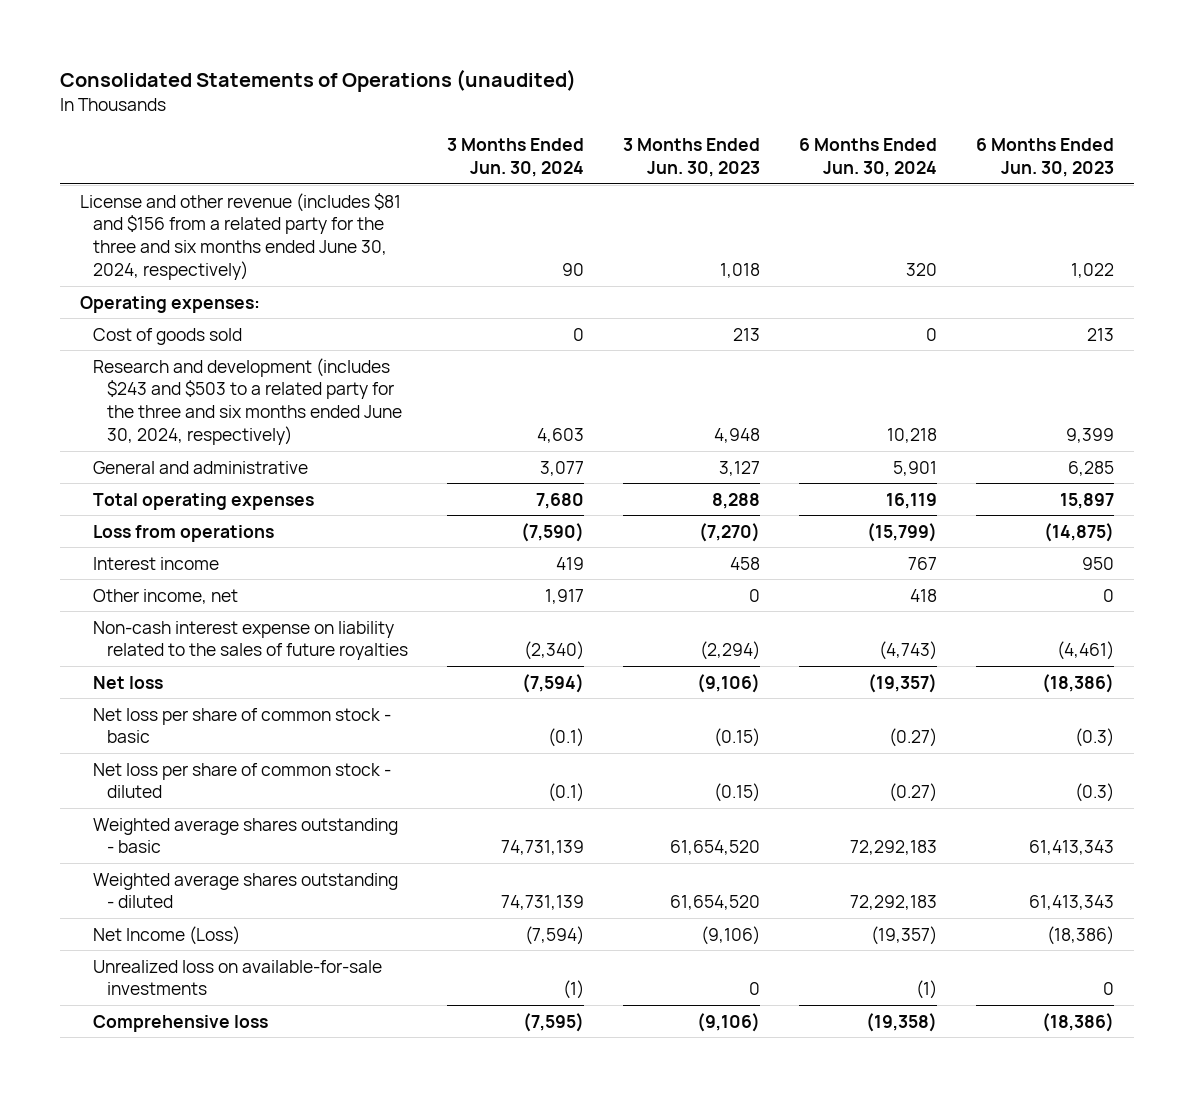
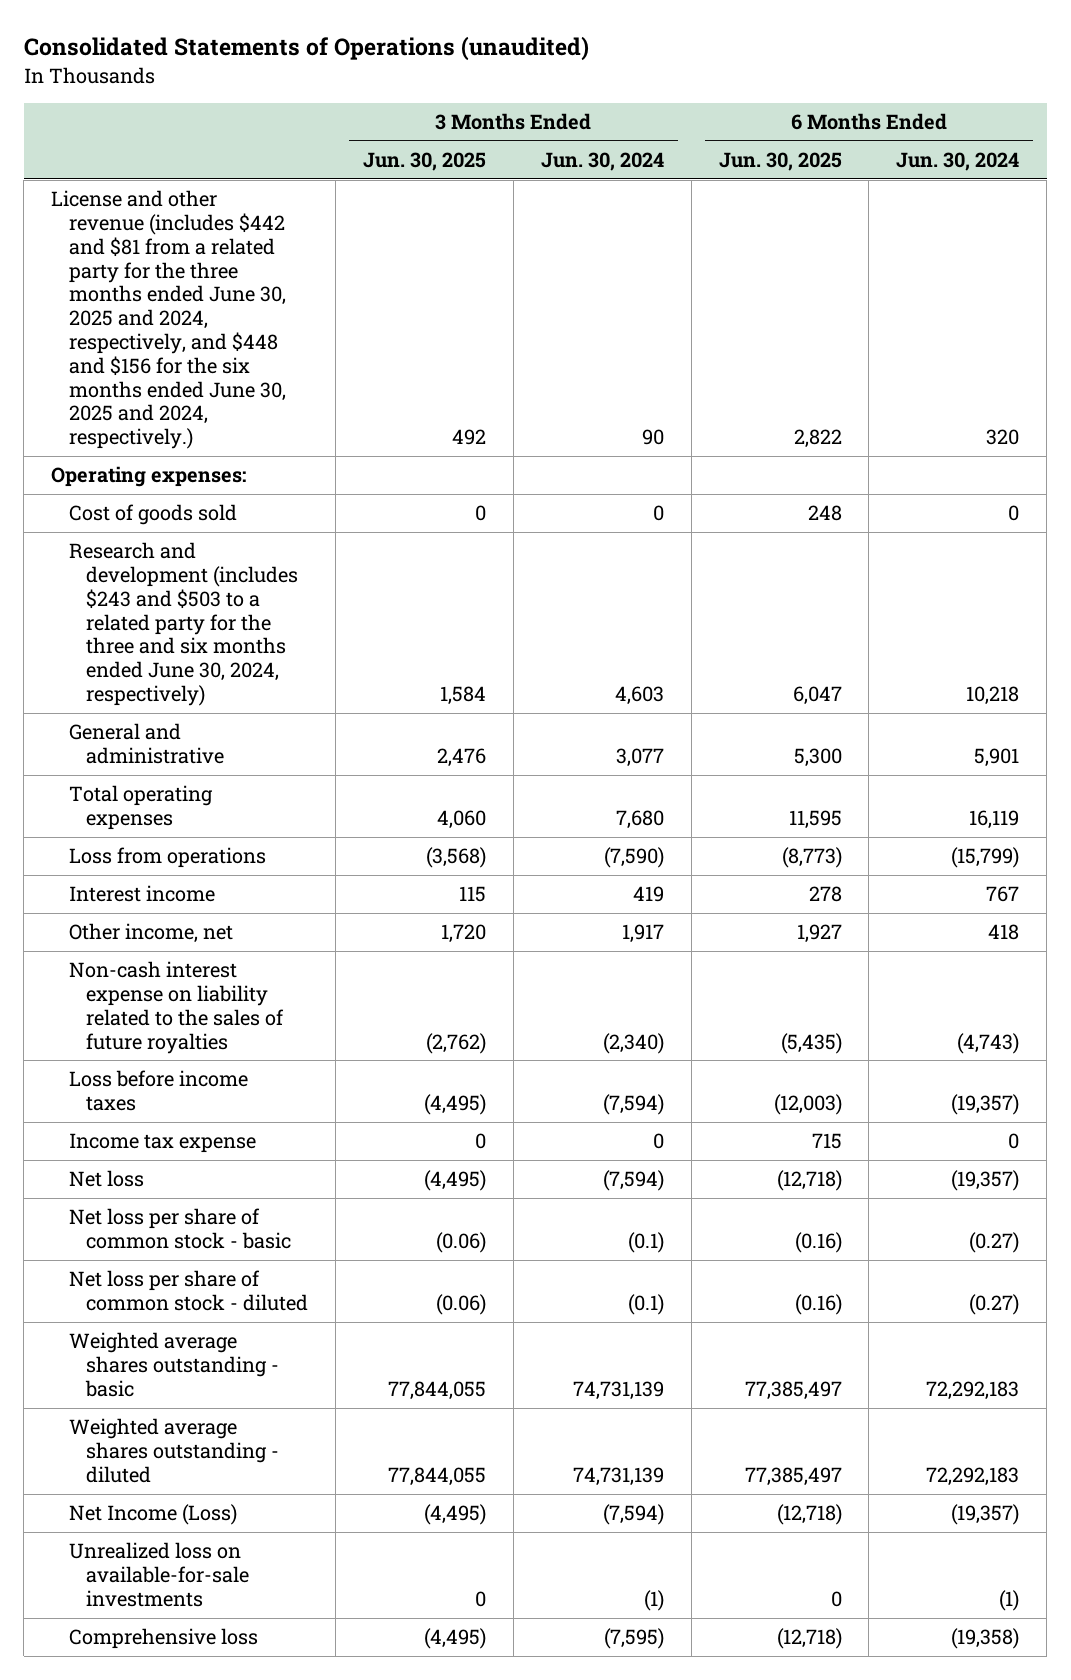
- | 3 Months Ended Jun. 30, 2024 | 3 Months Ended Jun. 30, 2023 | 6 Months Ended Jun. 30, 2024 | 6 Months Ended Jun. 30, 2023
+ | 3 Months Ended Jun. 30, 2025 | 3 Months Ended Jun. 30, 2024 | 6 Months Ended Jun. 30, 2025 | 6 Months Ended Jun. 30, 2024
- License and other revenue (includes $81 and $156 from a related party for the three and six months ended June 30, 2024, respectively) | 90 | 1,018 | 320 | 1,022
+ License and other revenue (includes $442 and $81 from a related party for the three months ended June 30, 2025 and 2024, respectively, and $448 and $156 for the six months ended June 30, 2025 and 2024, respectively.) | 492 | 90 | 2,822 | 320
+ Loss before income taxes | (4,495) | (7,594) | (12,003) | (19,357)
+ Income tax expense | 0 | 0 | 715 | 0

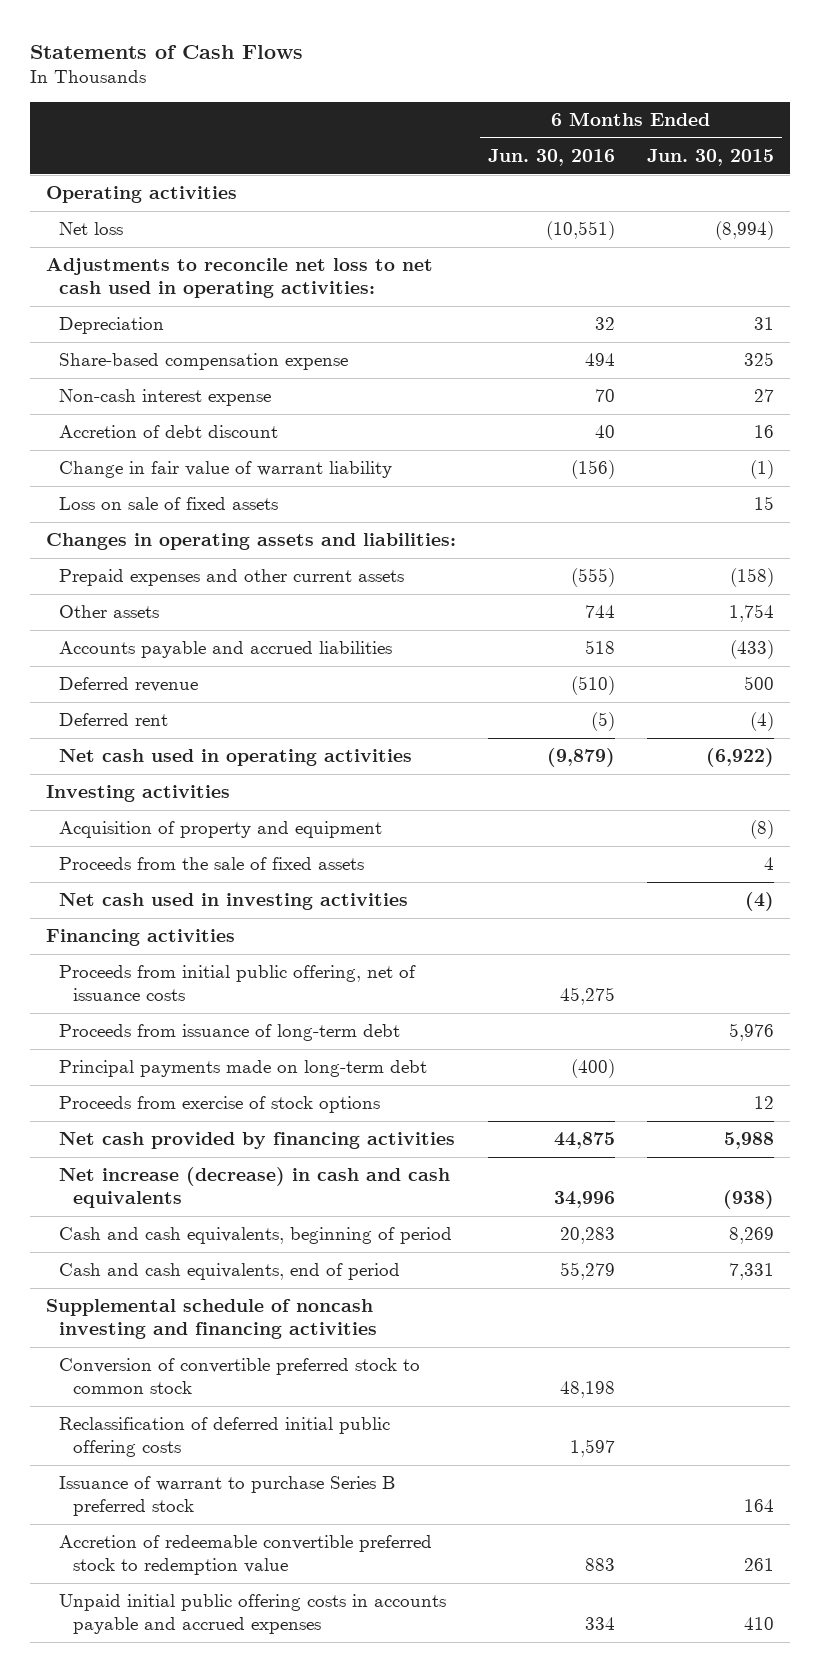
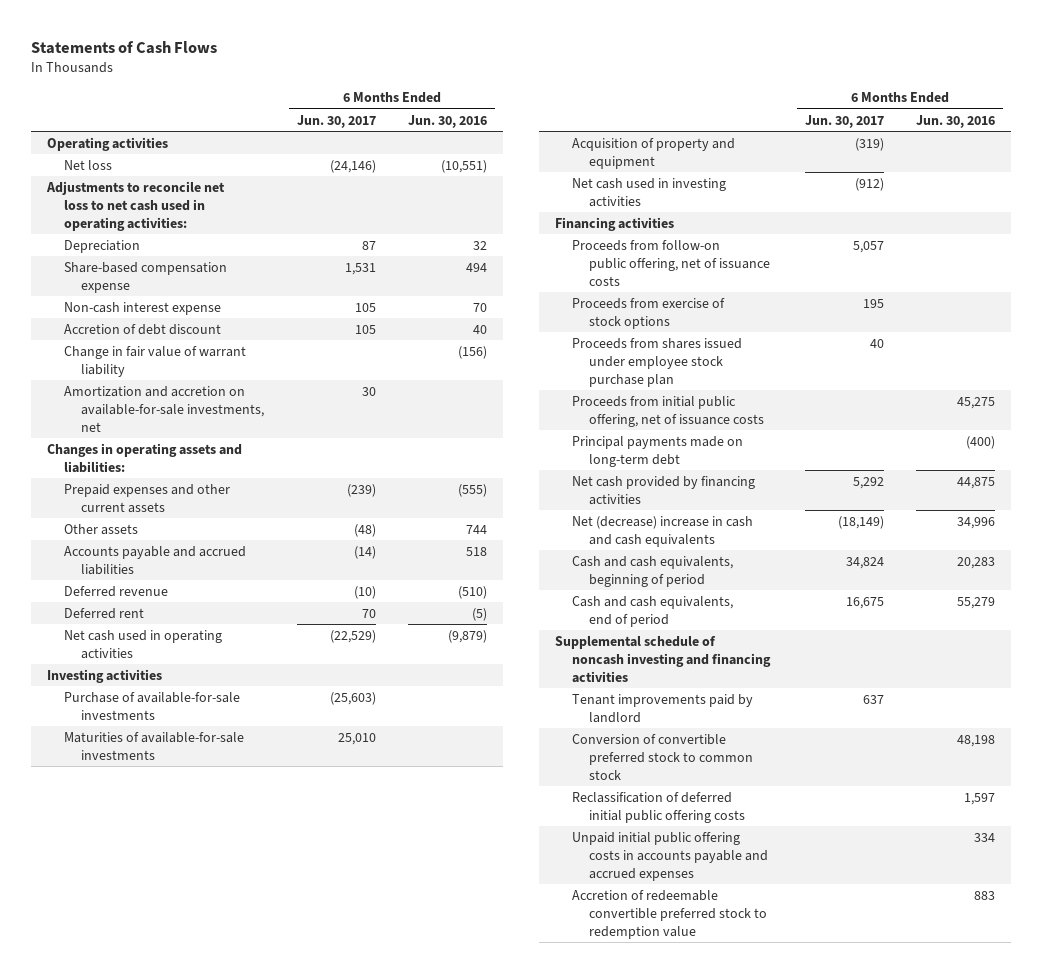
- | 6 Months Ended Jun. 30, 2016 | 6 Months Ended Jun. 30, 2015
+ | 6 Months Ended Jun. 30, 2017 | 6 Months Ended Jun. 30, 2016
- Loss on sale of fixed assets | | 15
+ Amortization and accretion on available-for-sale investments, net | 30 |
+ Purchase of available-for-sale investments | (25,603) |
+ Maturities of available-for-sale investments | 25,010 |
- Proceeds from the sale of fixed assets | | 4
+ Proceeds from follow-on public offering, net of issuance costs | 5,057 |
moved up: Proceeds from exercise of stock options | 195 |
+ Proceeds from shares issued under employee stock purchase plan | 40 |
- Proceeds from issuance of long-term debt | | 5,976
- Net increase (decrease) in cash and cash equivalents | 34,996 | (938)
+ Net (decrease) increase in cash and cash equivalents | (18,149) | 34,996
+ Tenant improvements paid by landlord | 637 |
- Issuance of warrant to purchase Series B preferred stock | | 164
moved down: Accretion of redeemable convertible preferred stock to redemption value | | 883

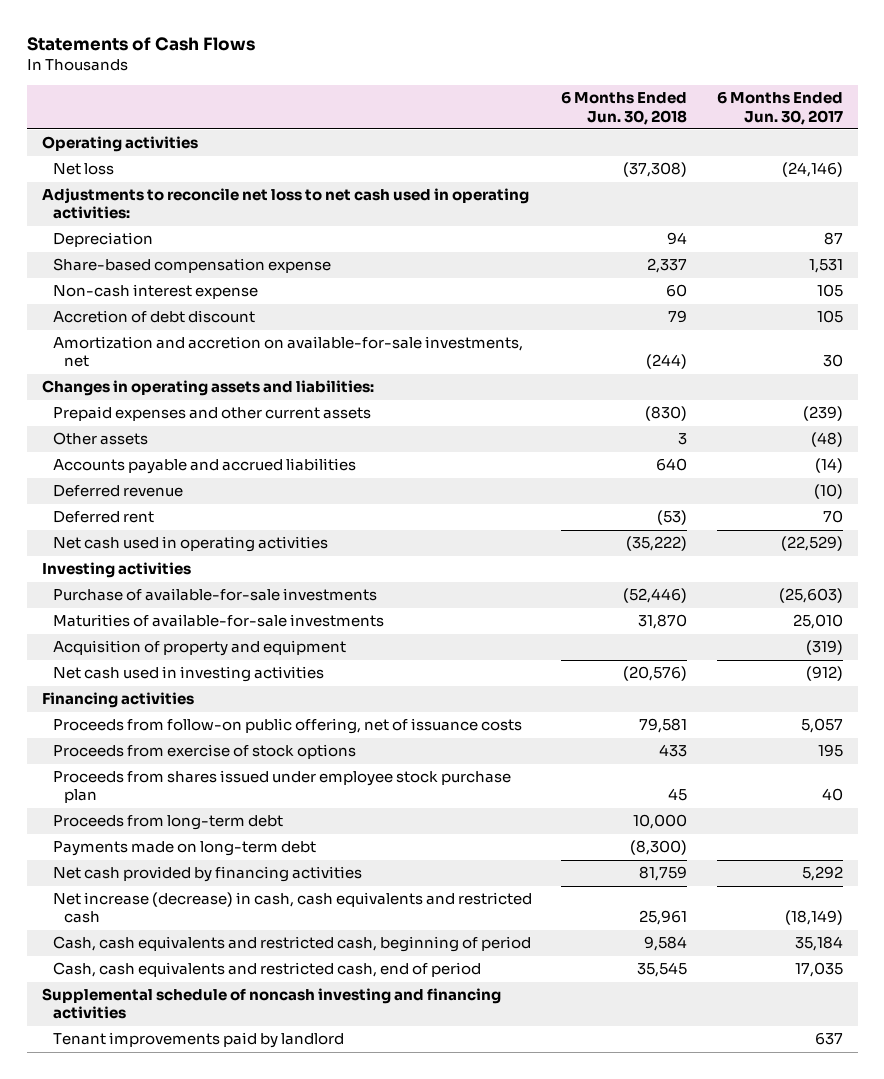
- | 6 Months Ended Jun. 30, 2017 | 6 Months Ended Jun. 30, 2016
+ | 6 Months Ended Jun. 30, 2018 | 6 Months Ended Jun. 30, 2017
- Change in fair value of warrant liability | | (156)
- Proceeds from initial public offering, net of issuance costs | | 45,275
- Principal payments made on long-term debt | | (400)
+ Proceeds from long-term debt | 10,000 |
+ Payments made on long-term debt | (8,300) |
- Net (decrease) increase in cash and cash equivalents | (18,149) | 34,996
- Cash and cash equivalents, beginning of period | 34,824 | 20,283
- Cash and cash equivalents, end of period | 16,675 | 55,279
+ Net increase (decrease) in cash, cash equivalents and restricted cash | 25,961 | (18,149)
+ Cash, cash equivalents and restricted cash, beginning of period | 9,584 | 35,184
+ Cash, cash equivalents and restricted cash, end of period | 35,545 | 17,035
- Conversion of convertible preferred stock to common stock | | 48,198
- Reclassification of deferred initial public offering costs | | 1,597
- Unpaid initial public offering costs in accounts payable and accrued expenses | | 334
- Accretion of redeemable convertible preferred stock to redemption value | | 883

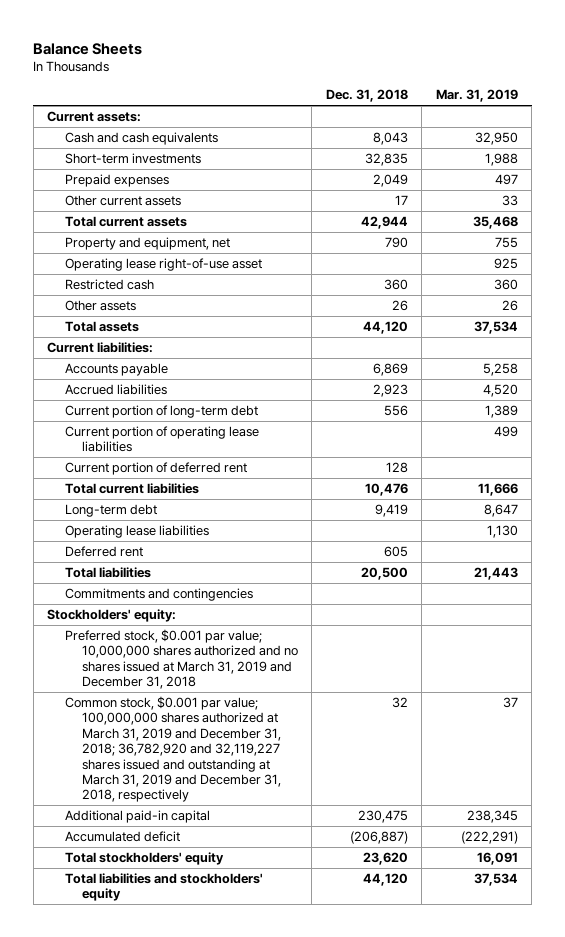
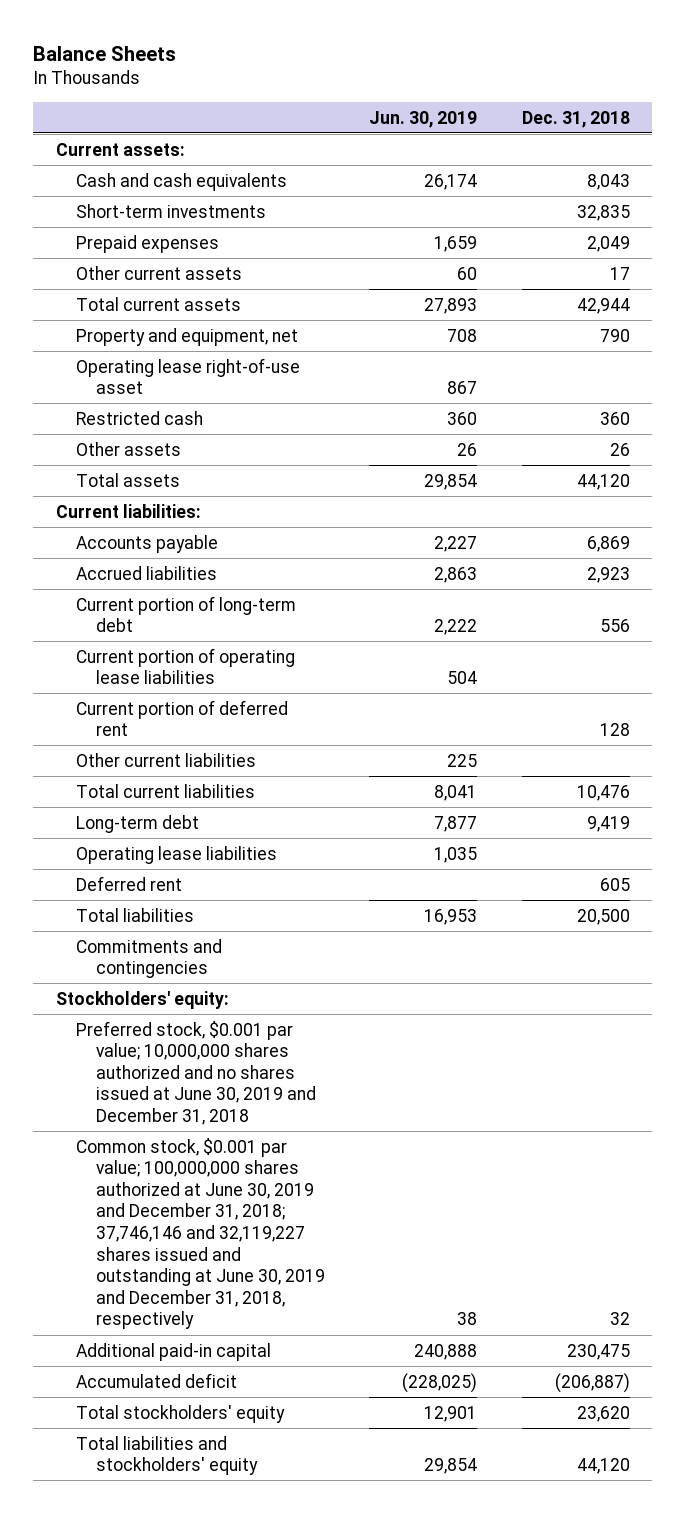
- | Dec. 31, 2018 | Mar. 31, 2019
+ | Jun. 30, 2019 | Dec. 31, 2018
+ Other current liabilities | 225 |
- Preferred stock, $0.001 par value; 10,000,000 shares authorized and no shares issued at March 31, 2019 and December 31, 2018
- Common stock, $0.001 par value; 100,000,000 shares authorized at March 31, 2019 and December 31, 2018; 36,782,920 and 32,119,227 shares issued and outstanding at March 31, 2019 and December 31, 2018, respectively | 32 | 37
+ Preferred stock, $0.001 par value; 10,000,000 shares authorized and no shares issued at June 30, 2019 and December 31, 2018
+ Common stock, $0.001 par value; 100,000,000 shares authorized at June 30, 2019 and December 31, 2018; 37,746,146 and 32,119,227 shares issued and outstanding at June 30, 2019 and December 31, 2018, respectively | 38 | 32

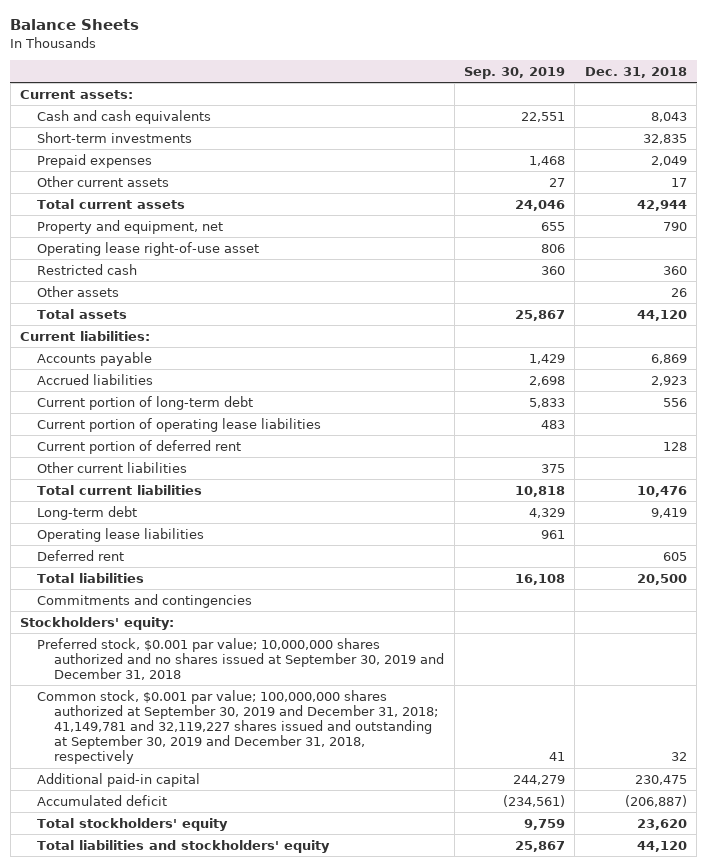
- | Jun. 30, 2019 | Dec. 31, 2018
+ | Sep. 30, 2019 | Dec. 31, 2018
- Preferred stock, $0.001 par value; 10,000,000 shares authorized and no shares issued at June 30, 2019 and December 31, 2018
- Common stock, $0.001 par value; 100,000,000 shares authorized at June 30, 2019 and December 31, 2018; 37,746,146 and 32,119,227 shares issued and outstanding at June 30, 2019 and December 31, 2018, respectively | 38 | 32
+ Preferred stock, $0.001 par value; 10,000,000 shares authorized and no shares issued at September 30, 2019 and December 31, 2018
+ Common stock, $0.001 par value; 100,000,000 shares authorized at September 30, 2019 and December 31, 2018; 41,149,781 and 32,119,227 shares issued and outstanding at September 30, 2019 and December 31, 2018, respectively | 41 | 32

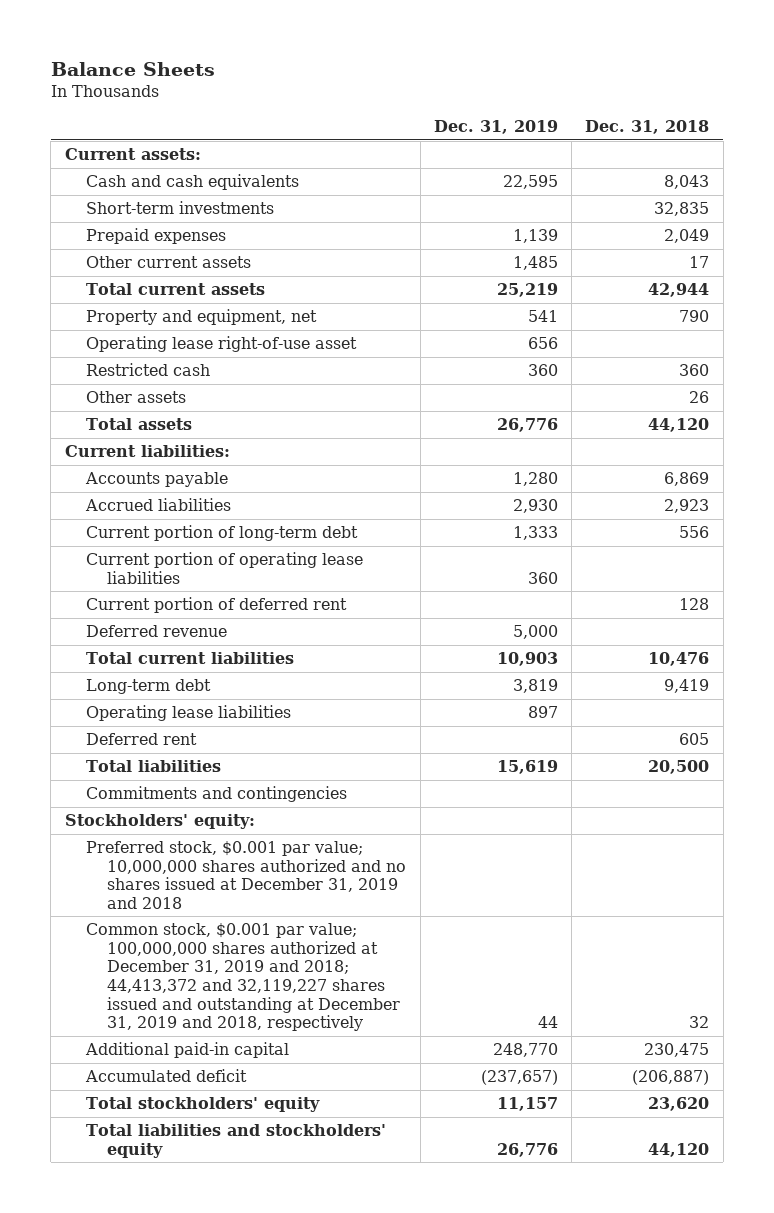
- | Sep. 30, 2019 | Dec. 31, 2018
+ | Dec. 31, 2019 | Dec. 31, 2018
- Other current liabilities | 375 |
+ Deferred revenue | 5,000 |
- Preferred stock, $0.001 par value; 10,000,000 shares authorized and no shares issued at September 30, 2019 and December 31, 2018
- Common stock, $0.001 par value; 100,000,000 shares authorized at September 30, 2019 and December 31, 2018; 41,149,781 and 32,119,227 shares issued and outstanding at September 30, 2019 and December 31, 2018, respectively | 41 | 32
+ Preferred stock, $0.001 par value; 10,000,000 shares authorized and no shares issued at December 31, 2019 and 2018
+ Common stock, $0.001 par value; 100,000,000 shares authorized at December 31, 2019 and 2018; 44,413,372 and 32,119,227 shares issued and outstanding at December 31, 2019 and 2018, respectively | 44 | 32

